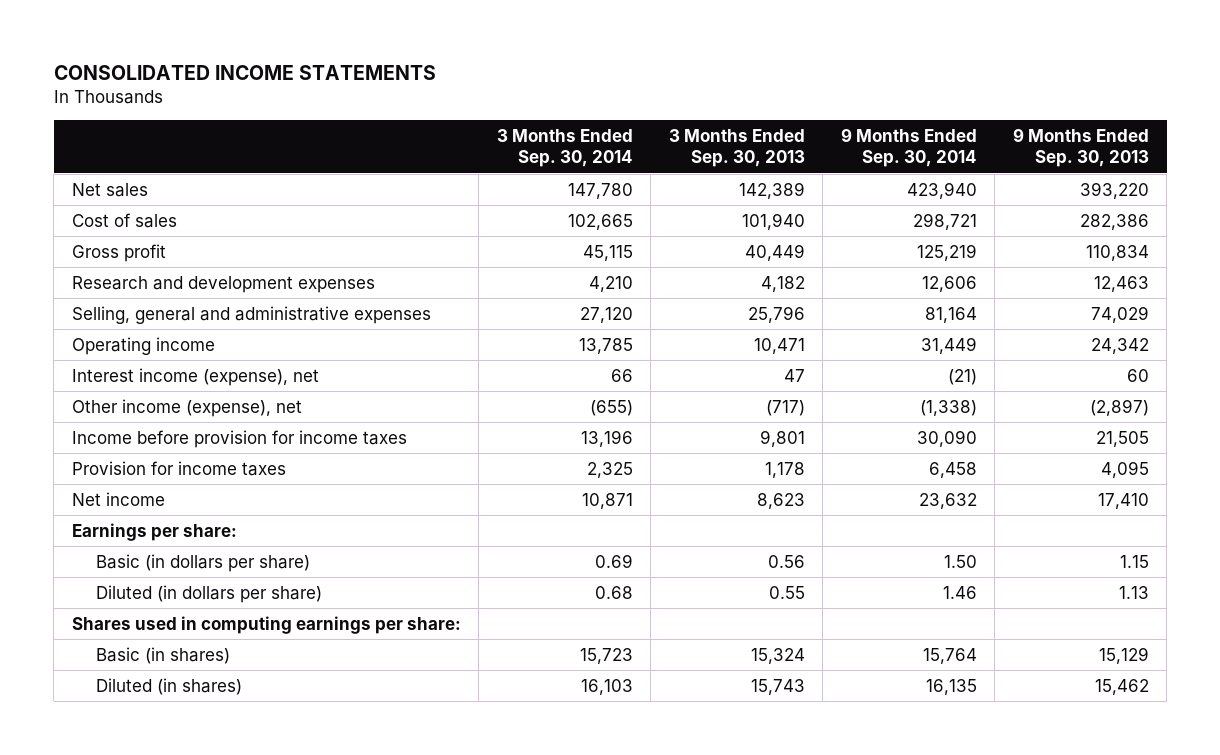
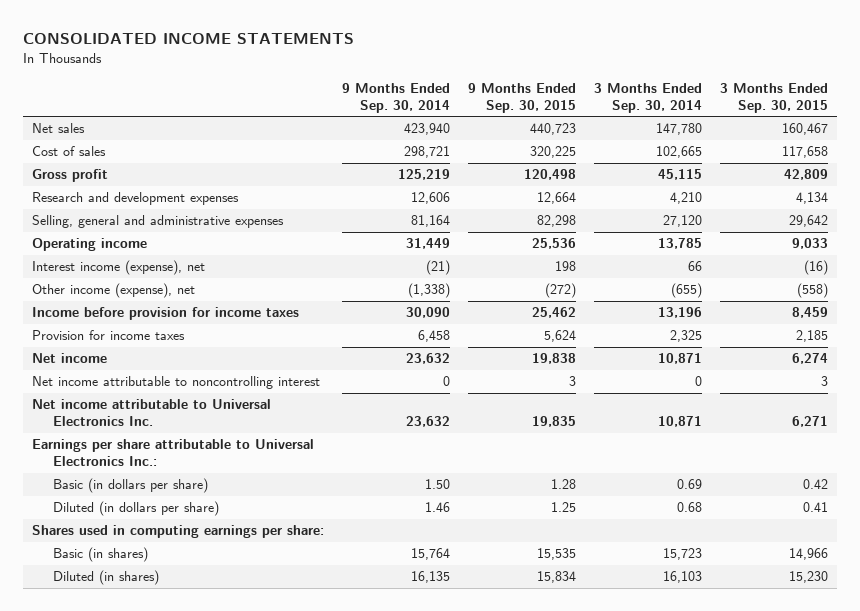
- | 3 Months Ended Sep. 30, 2014 | 3 Months Ended Sep. 30, 2013 | 9 Months Ended Sep. 30, 2014 | 9 Months Ended Sep. 30, 2013
+ | 9 Months Ended Sep. 30, 2014 | 9 Months Ended Sep. 30, 2015 | 3 Months Ended Sep. 30, 2014 | 3 Months Ended Sep. 30, 2015
- Earnings per share:
+ Net income attributable to noncontrolling interest | 0 | 3 | 0 | 3
+ Net income attributable to Universal Electronics Inc. | 23,632 | 19,835 | 10,871 | 6,271
+ Earnings per share attributable to Universal Electronics Inc.:

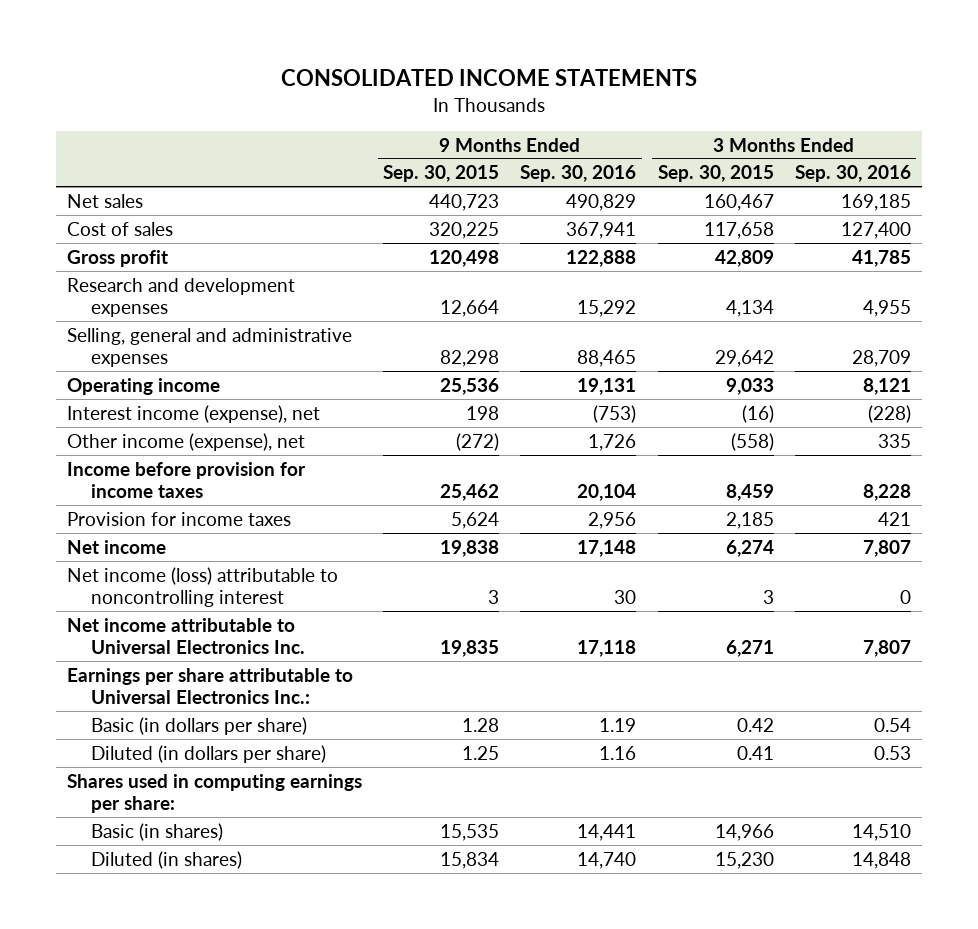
- | 9 Months Ended Sep. 30, 2014 | 9 Months Ended Sep. 30, 2015 | 3 Months Ended Sep. 30, 2014 | 3 Months Ended Sep. 30, 2015
+ | 9 Months Ended Sep. 30, 2015 | 9 Months Ended Sep. 30, 2016 | 3 Months Ended Sep. 30, 2015 | 3 Months Ended Sep. 30, 2016
- Net income attributable to noncontrolling interest | 0 | 3 | 0 | 3
+ Net income (loss) attributable to noncontrolling interest | 3 | 30 | 3 | 0

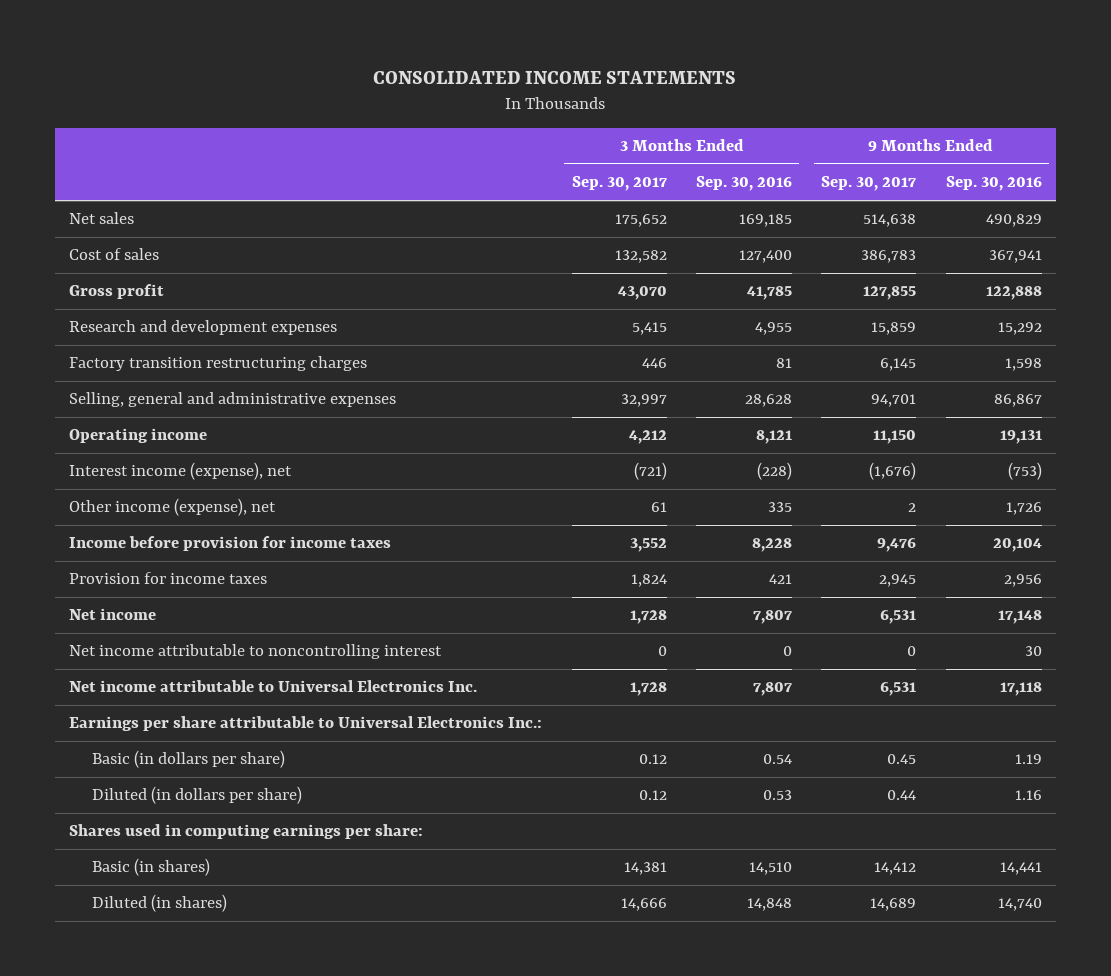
- | 9 Months Ended Sep. 30, 2015 | 9 Months Ended Sep. 30, 2016 | 3 Months Ended Sep. 30, 2015 | 3 Months Ended Sep. 30, 2016
+ | 3 Months Ended Sep. 30, 2017 | 3 Months Ended Sep. 30, 2016 | 9 Months Ended Sep. 30, 2017 | 9 Months Ended Sep. 30, 2016
- Selling, general and administrative expenses | 82,298 | 88,465 | 29,642 | 28,709
+ Factory transition restructuring charges | 446 | 81 | 6,145 | 1,598
+ Selling, general and administrative expenses | 32,997 | 28,628 | 94,701 | 86,867
- Net income (loss) attributable to noncontrolling interest | 3 | 30 | 3 | 0
+ Net income attributable to noncontrolling interest | 0 | 0 | 0 | 30

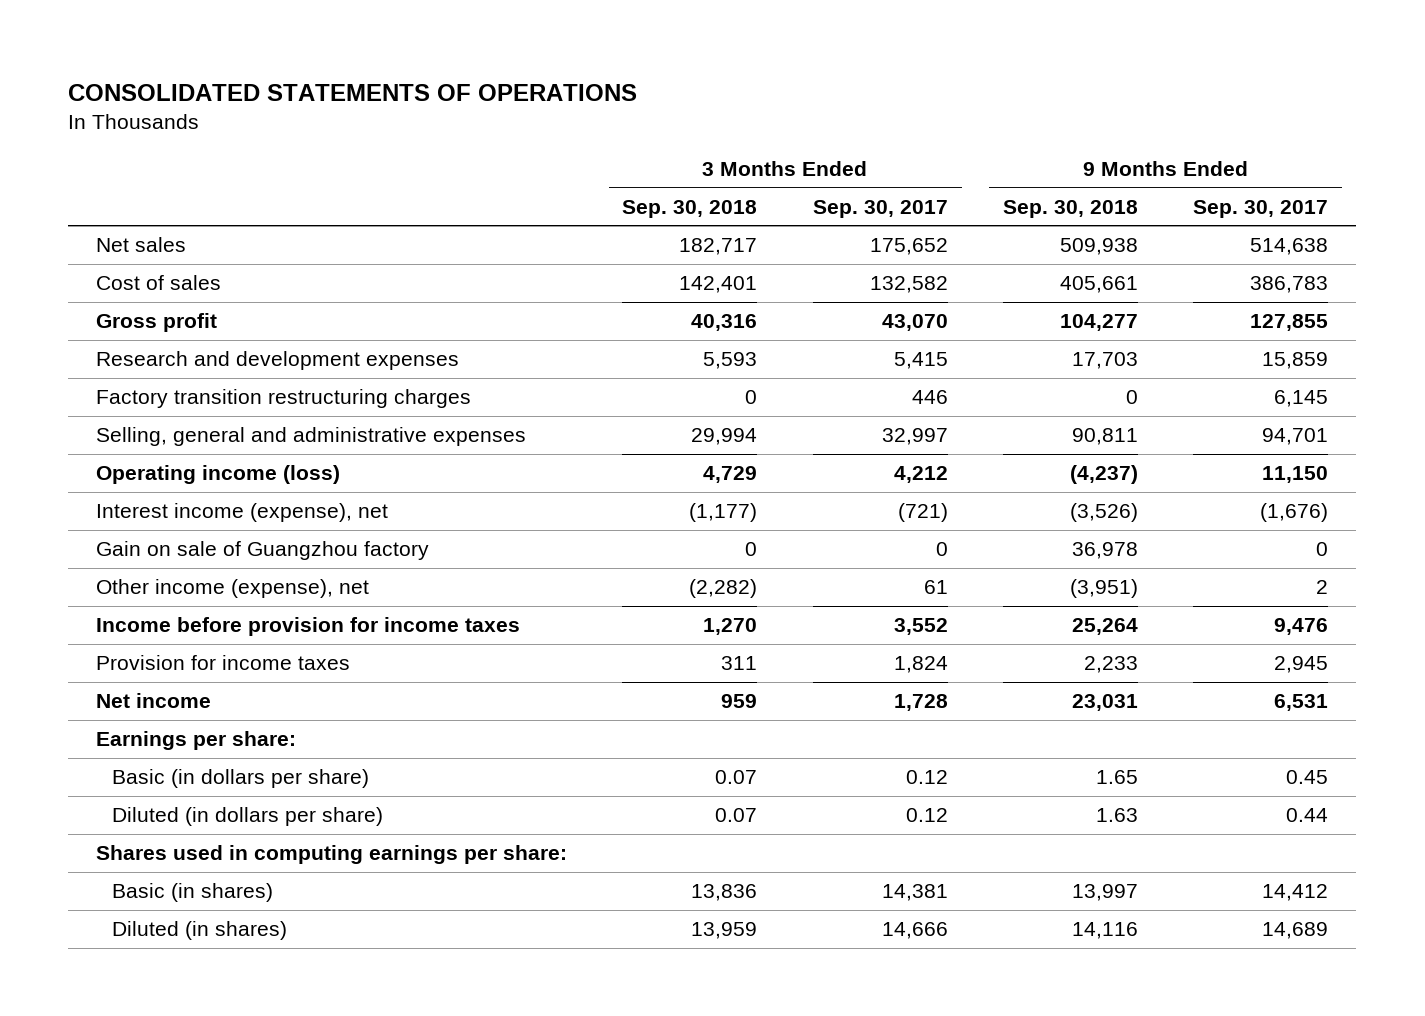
- CONSOLIDATED INCOME STATEMENTS
+ CONSOLIDATED STATEMENTS OF OPERATIONS
- | 3 Months Ended Sep. 30, 2017 | 3 Months Ended Sep. 30, 2016 | 9 Months Ended Sep. 30, 2017 | 9 Months Ended Sep. 30, 2016
+ | 3 Months Ended Sep. 30, 2018 | 3 Months Ended Sep. 30, 2017 | 9 Months Ended Sep. 30, 2018 | 9 Months Ended Sep. 30, 2017
- Operating income | 4,212 | 8,121 | 11,150 | 19,131
+ Operating income (loss) | 4,729 | 4,212 | (4,237) | 11,150
+ Gain on sale of Guangzhou factory | 0 | 0 | 36,978 | 0
- Net income attributable to noncontrolling interest | 0 | 0 | 0 | 30
- Net income attributable to Universal Electronics Inc. | 1,728 | 7,807 | 6,531 | 17,118
- Earnings per share attributable to Universal Electronics Inc.:
+ Earnings per share:

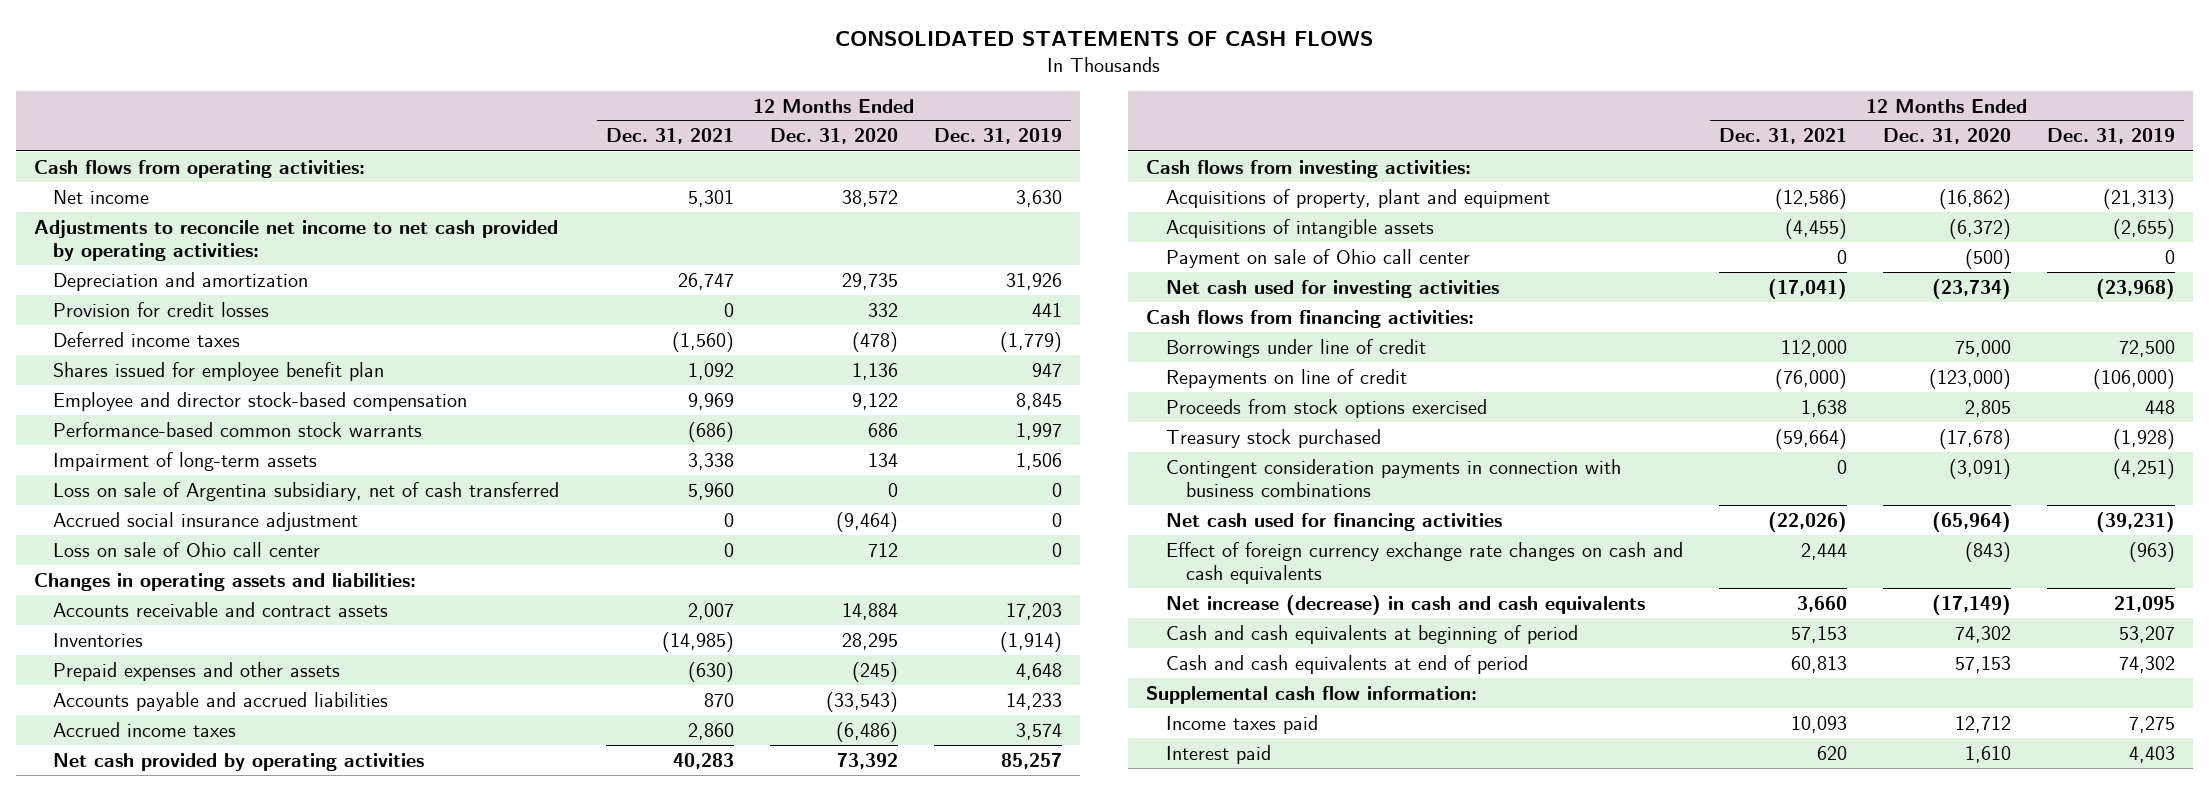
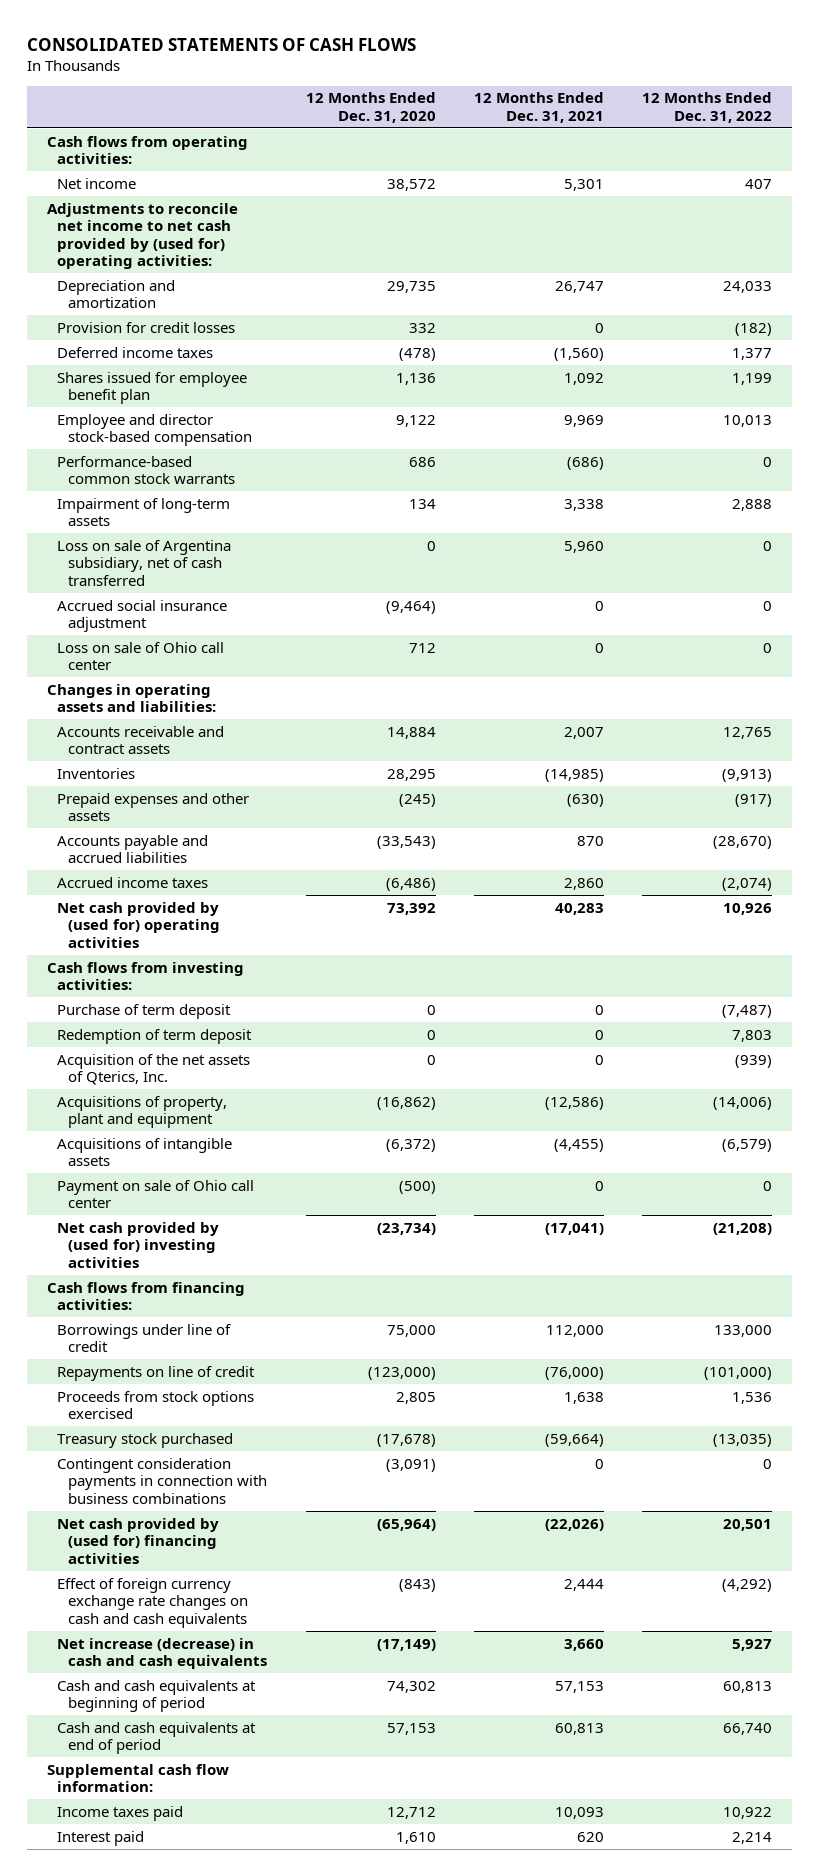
- | 12 Months Ended Dec. 31, 2021 | 12 Months Ended Dec. 31, 2020 | 12 Months Ended Dec. 31, 2019
+ | 12 Months Ended Dec. 31, 2020 | 12 Months Ended Dec. 31, 2021 | 12 Months Ended Dec. 31, 2022
- Adjustments to reconcile net income to net cash provided by operating activities:
+ Adjustments to reconcile net income to net cash provided by (used for) operating activities:
- Net cash provided by operating activities | 40,283 | 73,392 | 85,257
+ Net cash provided by (used for) operating activities | 73,392 | 40,283 | 10,926
+ Purchase of term deposit | 0 | 0 | (7,487)
+ Redemption of term deposit | 0 | 0 | 7,803
+ Acquisition of the net assets of Qterics, Inc. | 0 | 0 | (939)
- Net cash used for investing activities | (17,041) | (23,734) | (23,968)
+ Net cash provided by (used for) investing activities | (23,734) | (17,041) | (21,208)
- Net cash used for financing activities | (22,026) | (65,964) | (39,231)
+ Net cash provided by (used for) financing activities | (65,964) | (22,026) | 20,501

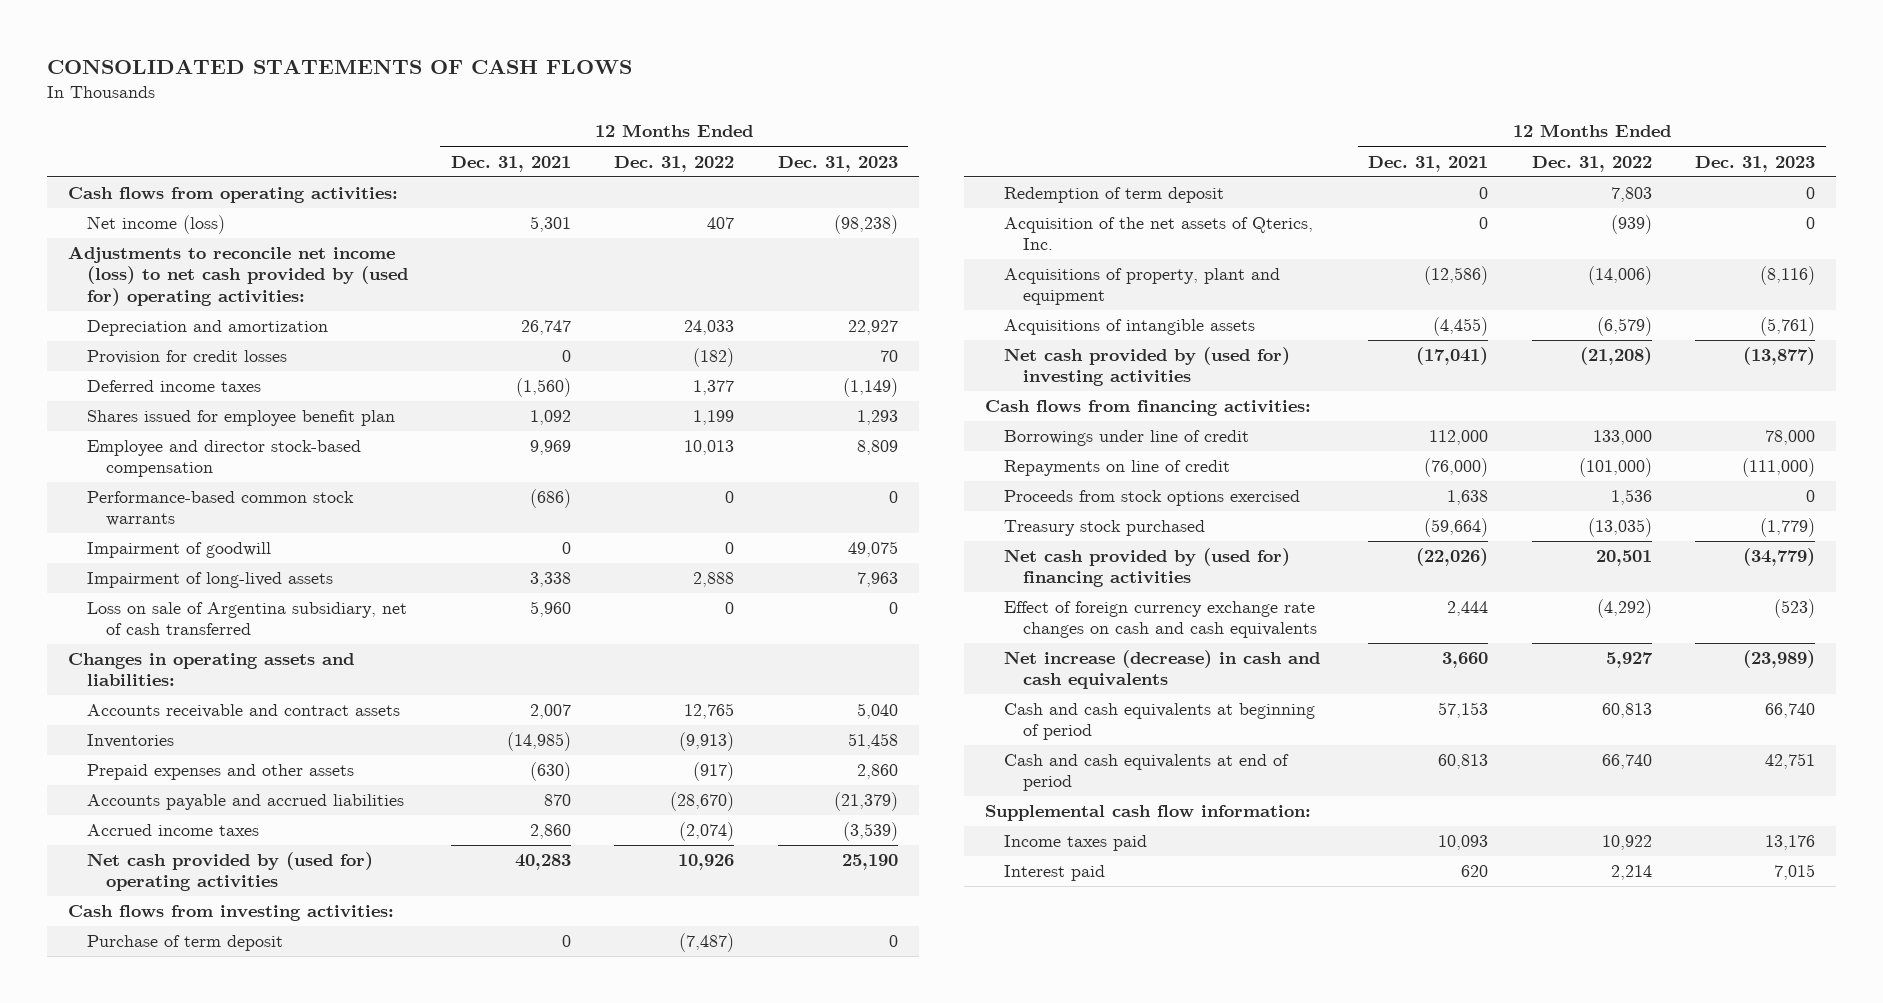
- | 12 Months Ended Dec. 31, 2020 | 12 Months Ended Dec. 31, 2021 | 12 Months Ended Dec. 31, 2022
+ | 12 Months Ended Dec. 31, 2021 | 12 Months Ended Dec. 31, 2022 | 12 Months Ended Dec. 31, 2023
- Net income | 38,572 | 5,301 | 407
- Adjustments to reconcile net income to net cash provided by (used for) operating activities:
+ Net income (loss) | 5,301 | 407 | (98,238)
+ Adjustments to reconcile net income (loss) to net cash provided by (used for) operating activities:
- Impairment of long-term assets | 134 | 3,338 | 2,888
+ Impairment of goodwill | 0 | 0 | 49,075
+ Impairment of long-lived assets | 3,338 | 2,888 | 7,963
- Accrued social insurance adjustment | (9,464) | 0 | 0
- Loss on sale of Ohio call center | 712 | 0 | 0
- Payment on sale of Ohio call center | (500) | 0 | 0
- Contingent consideration payments in connection with business combinations | (3,091) | 0 | 0

